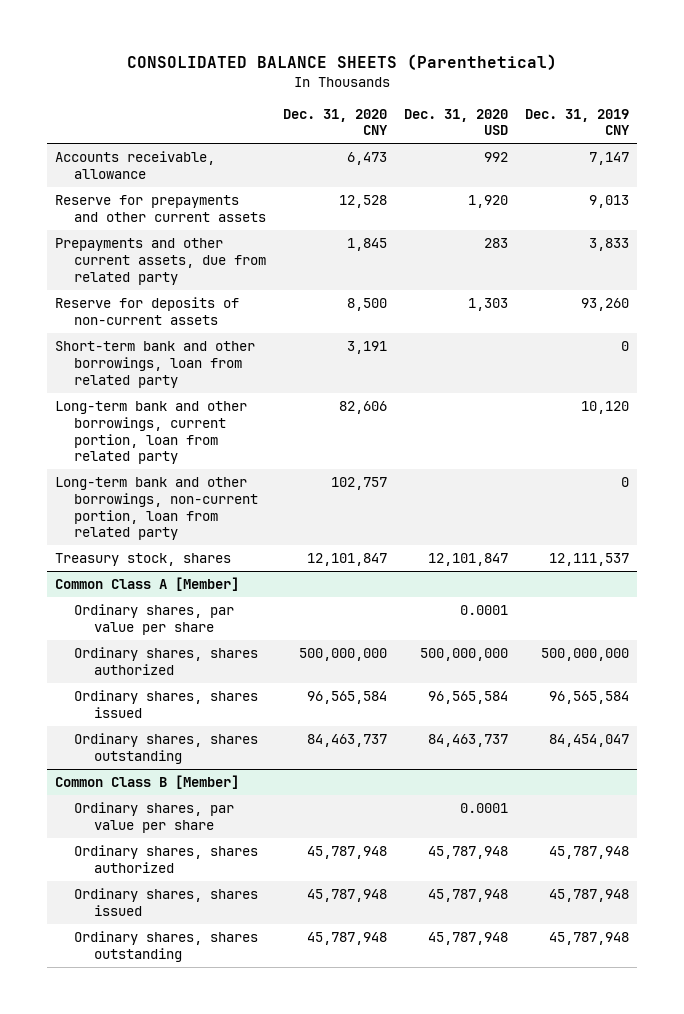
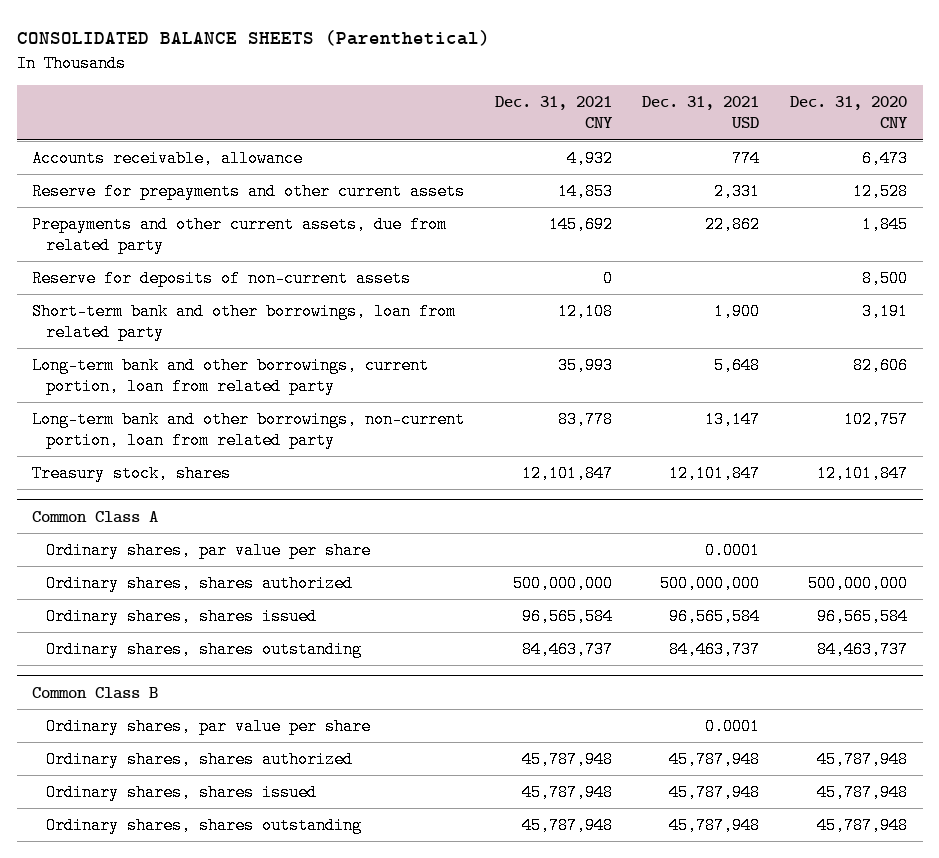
- | Dec. 31, 2020 CNY | Dec. 31, 2020 USD | Dec. 31, 2019 CNY
+ | Dec. 31, 2021 CNY | Dec. 31, 2021 USD | Dec. 31, 2020 CNY
- Common Class A [Member]
+ Common Class A
- Common Class B [Member]
+ Common Class B

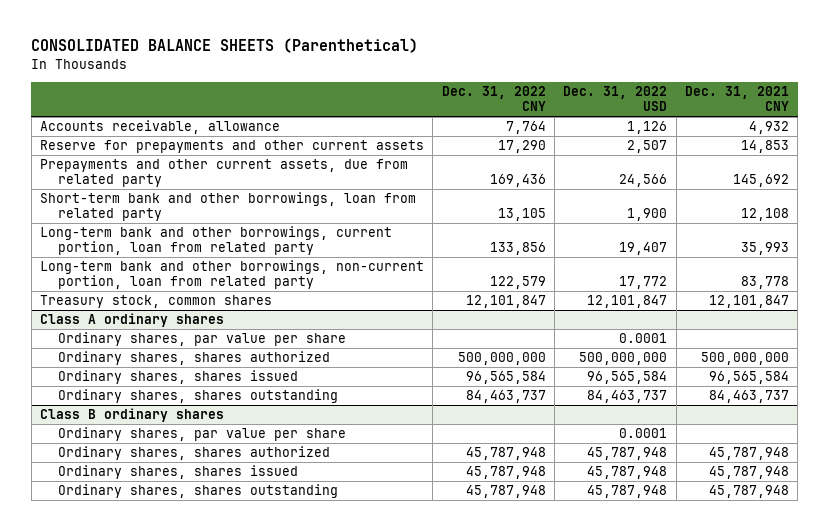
- | Dec. 31, 2021 CNY | Dec. 31, 2021 USD | Dec. 31, 2020 CNY
+ | Dec. 31, 2022 CNY | Dec. 31, 2022 USD | Dec. 31, 2021 CNY
- Reserve for deposits of non-current assets | 0 | | 8,500
- Treasury stock, shares | 12,101,847 | 12,101,847 | 12,101,847
- Common Class A
+ Treasury stock, common shares | 12,101,847 | 12,101,847 | 12,101,847
+ Class A ordinary shares
- Common Class B
+ Class B ordinary shares

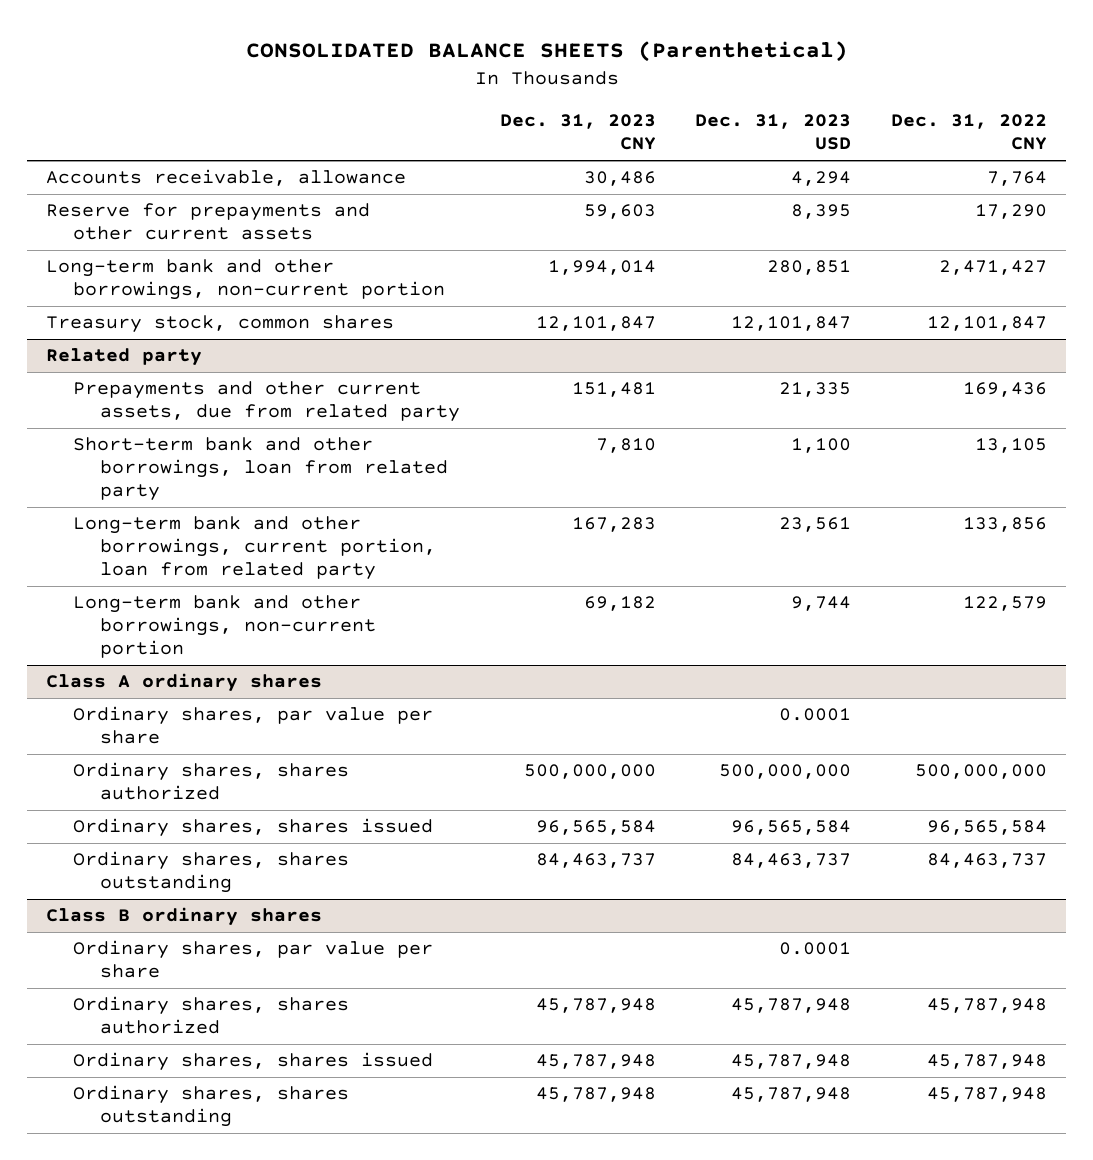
- | Dec. 31, 2022 CNY | Dec. 31, 2022 USD | Dec. 31, 2021 CNY
+ | Dec. 31, 2023 CNY | Dec. 31, 2023 USD | Dec. 31, 2022 CNY
+ Long-term bank and other borrowings, non-current portion | 1,994,014 | 280,851 | 2,471,427
moved up: Treasury stock, common shares | 12,101,847 | 12,101,847 | 12,101,847
+ Related party
- Long-term bank and other borrowings, non-current portion, loan from related party | 122,579 | 17,772 | 83,778
+ Long-term bank and other borrowings, non-current portion | 69,182 | 9,744 | 122,579

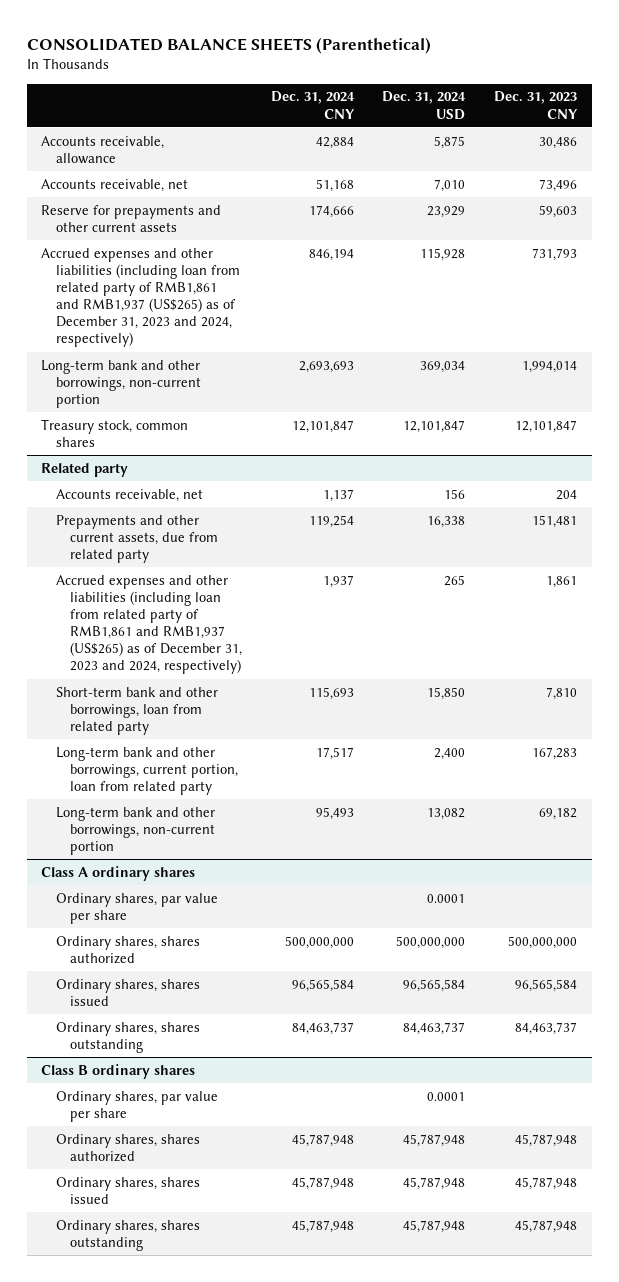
- | Dec. 31, 2023 CNY | Dec. 31, 2023 USD | Dec. 31, 2022 CNY
+ | Dec. 31, 2024 CNY | Dec. 31, 2024 USD | Dec. 31, 2023 CNY
+ Accounts receivable, net | 51,168 | 7,010 | 73,496
+ Accrued expenses and other liabilities (including loan from related party of RMB1,861 and RMB1,937 (US$265) as of December 31, 2023 and 2024, respectively) | 846,194 | 115,928 | 731,793
@ Related party
+ Accounts receivable, net | 1,137 | 156 | 204
+ Accrued expenses and other liabilities (including loan from related party of RMB1,861 and RMB1,937 (US$265) as of December 31, 2023 and 2024, respectively) | 1,937 | 265 | 1,861

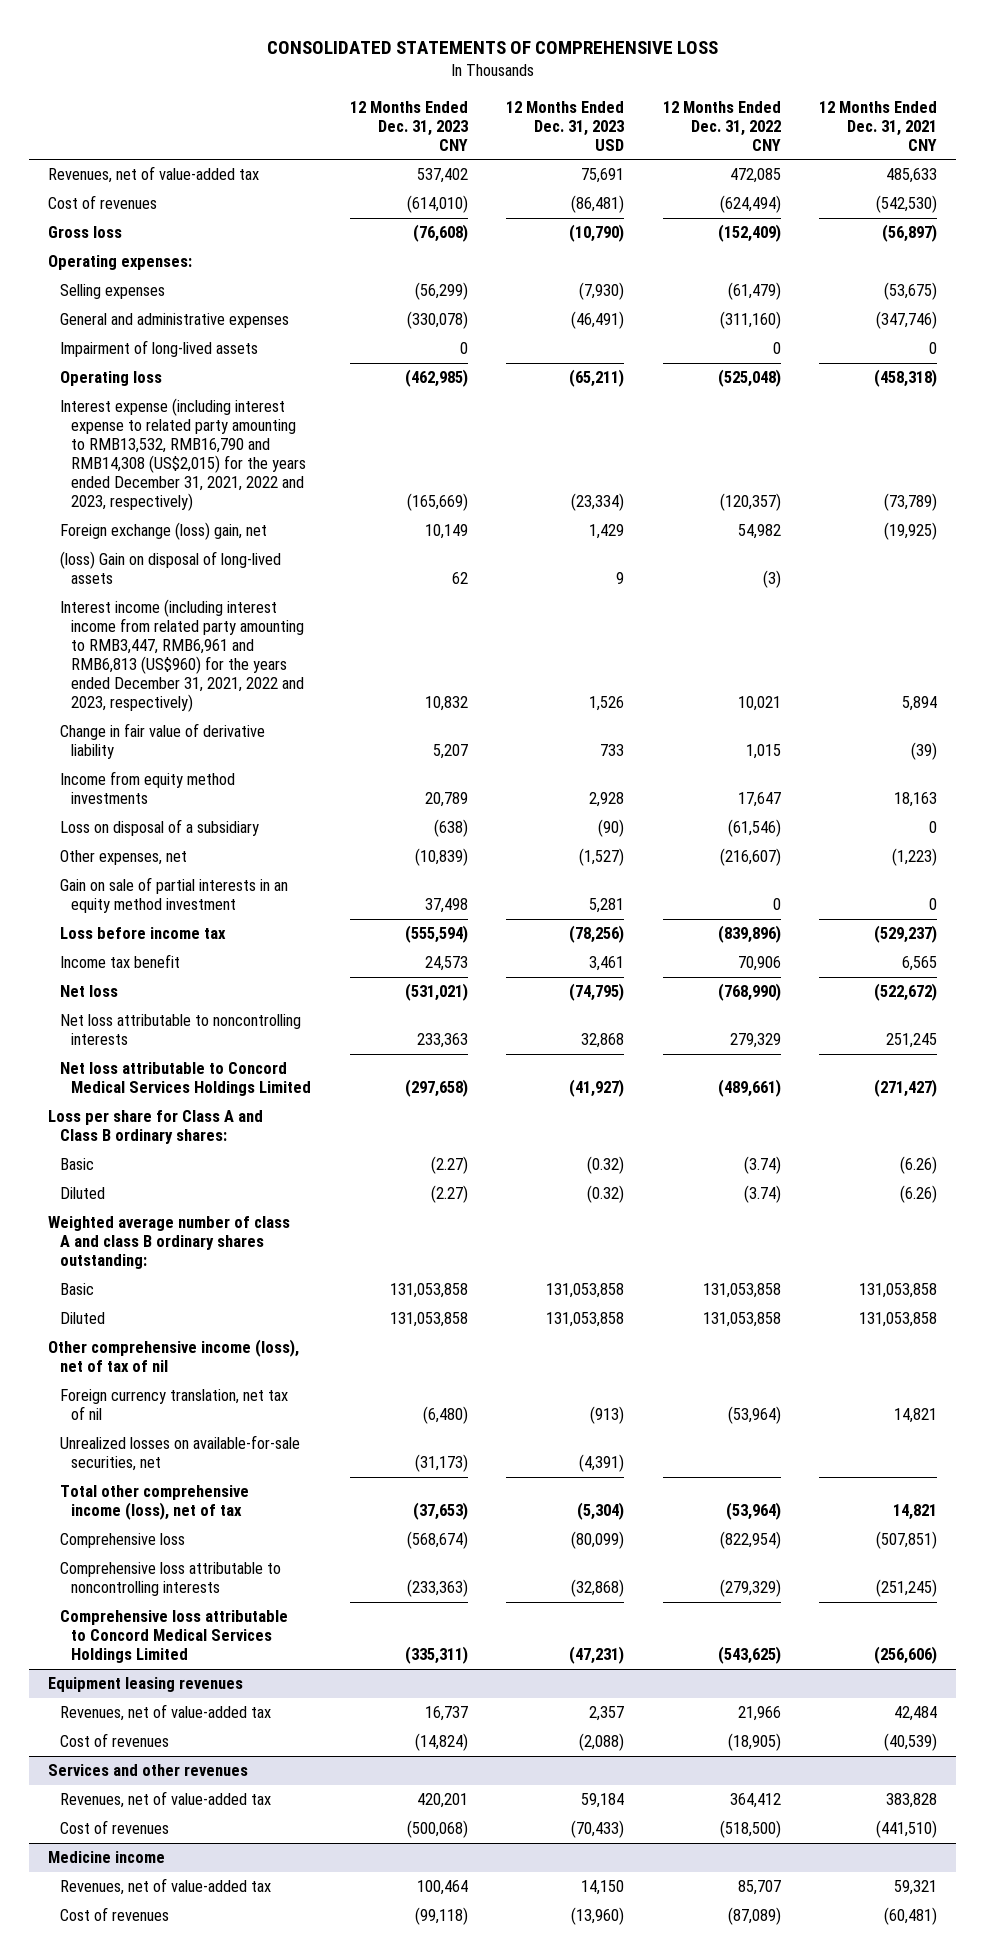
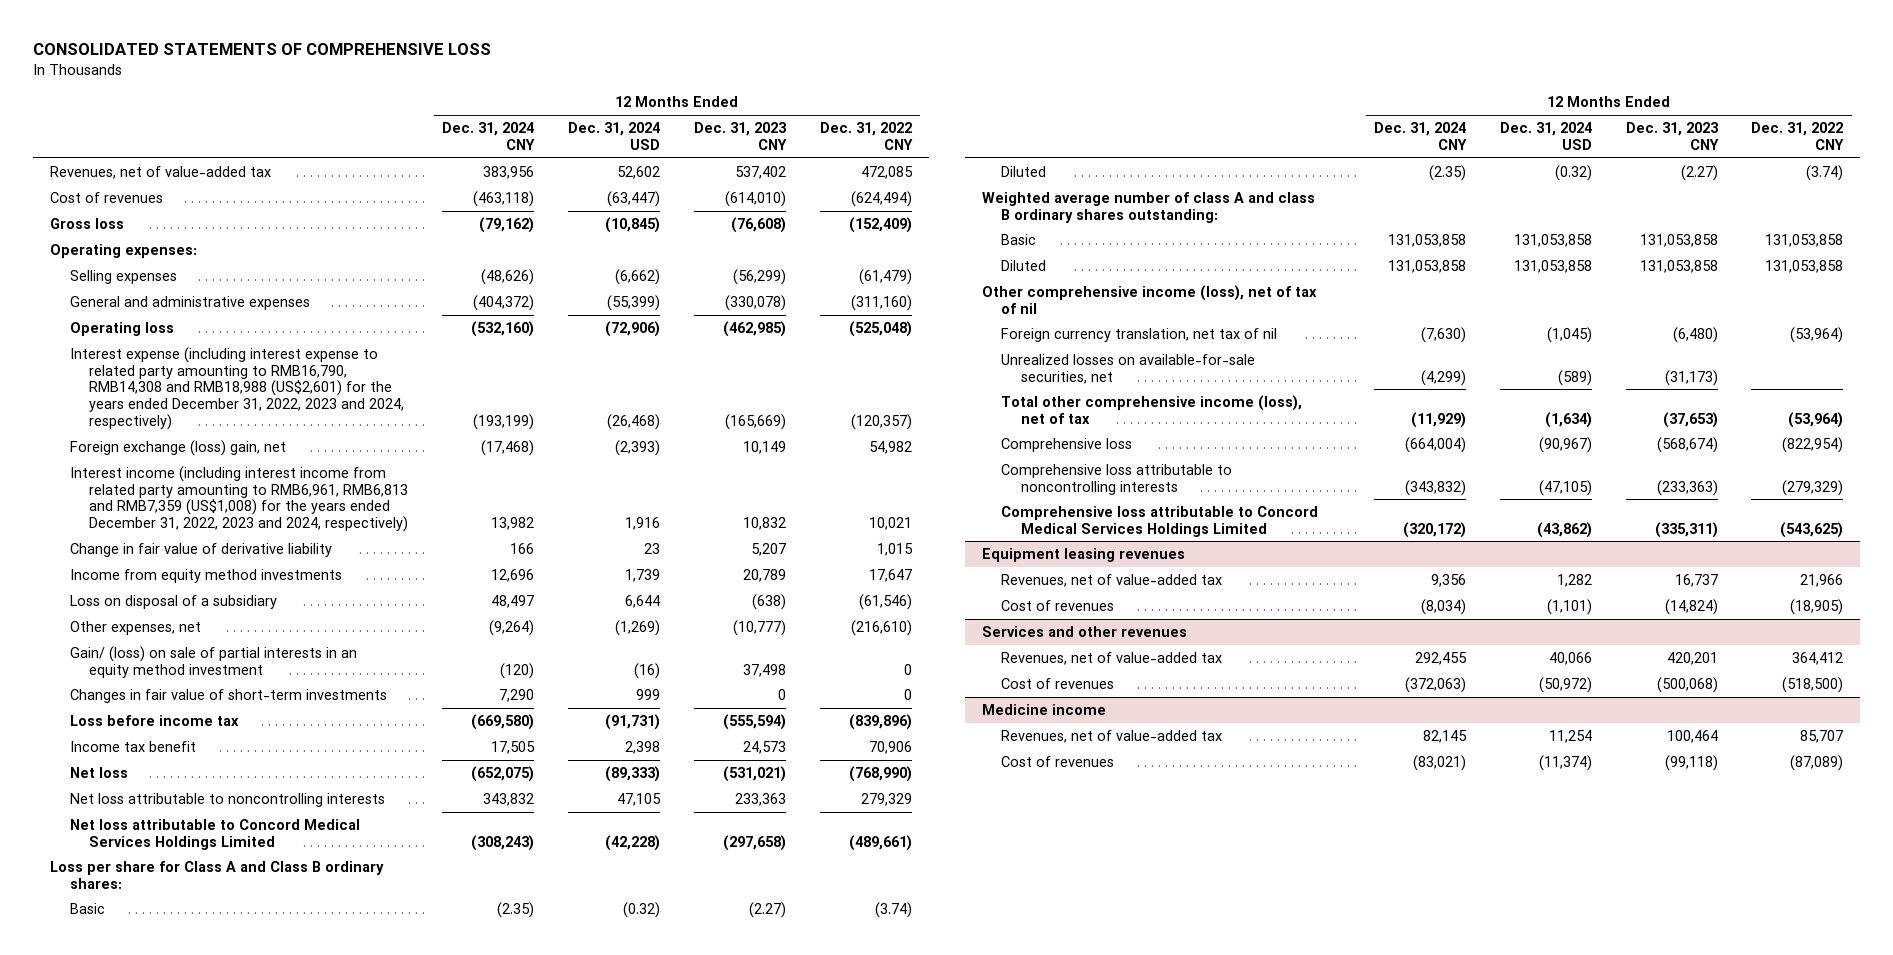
- | 12 Months Ended Dec. 31, 2023 CNY | 12 Months Ended Dec. 31, 2023 USD | 12 Months Ended Dec. 31, 2022 CNY | 12 Months Ended Dec. 31, 2021 CNY
+ | 12 Months Ended Dec. 31, 2024 CNY | 12 Months Ended Dec. 31, 2024 USD | 12 Months Ended Dec. 31, 2023 CNY | 12 Months Ended Dec. 31, 2022 CNY
- Impairment of long-lived assets | 0 | | 0 | 0
- Interest expense (including interest expense to related party amounting to RMB13,532, RMB16,790 and RMB14,308 (US$2,015) for the years ended December 31, 2021, 2022 and 2023, respectively) | (165,669) | (23,334) | (120,357) | (73,789)
+ Interest expense (including interest expense to related party amounting to RMB16,790, RMB14,308 and RMB18,988 (US$2,601) for the years ended December 31, 2022, 2023 and 2024, respectively) | (193,199) | (26,468) | (165,669) | (120,357)
- (loss) Gain on disposal of long-lived assets | 62 | 9 | (3) |
- Interest income (including interest income from related party amounting to RMB3,447, RMB6,961 and RMB6,813 (US$960) for the years ended December 31, 2021, 2022 and 2023, respectively) | 10,832 | 1,526 | 10,021 | 5,894
+ Interest income (including interest income from related party amounting to RMB6,961, RMB6,813 and RMB7,359 (US$1,008) for the years ended December 31, 2022, 2023 and 2024, respectively) | 13,982 | 1,916 | 10,832 | 10,021
- Other expenses, net | (10,839) | (1,527) | (216,607) | (1,223)
- Gain on sale of partial interests in an equity method investment | 37,498 | 5,281 | 0 | 0
+ Other expenses, net | (9,264) | (1,269) | (10,777) | (216,610)
+ Gain/ (loss) on sale of partial interests in an equity method investment | (120) | (16) | 37,498 | 0
+ Changes in fair value of short-term investments | 7,290 | 999 | 0 | 0

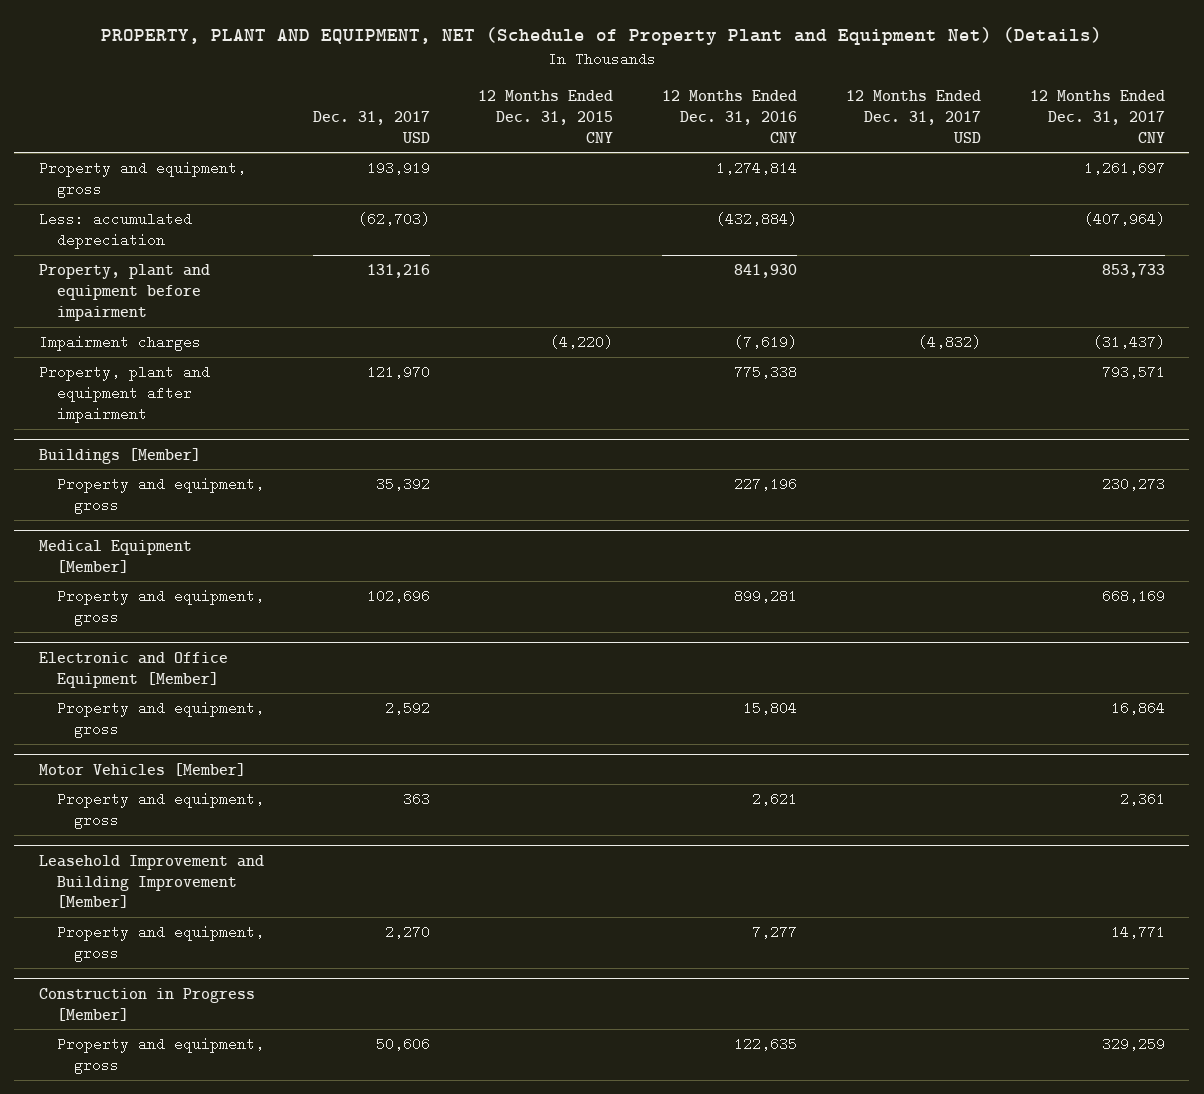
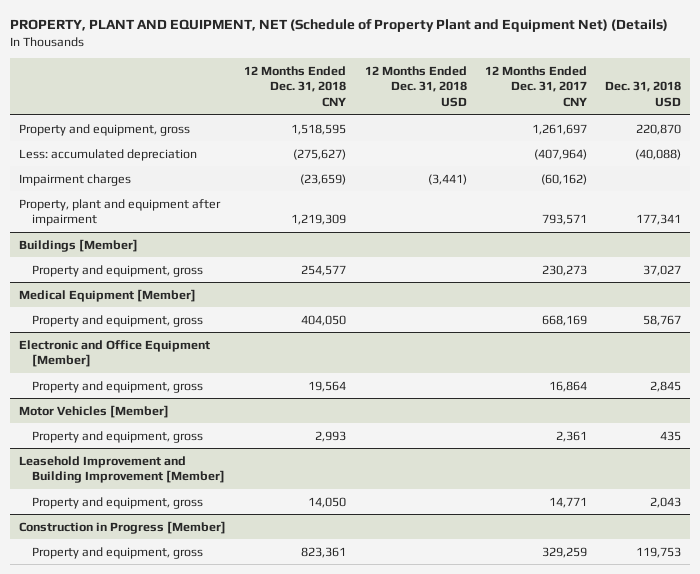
- | Dec. 31, 2017 USD | 12 Months Ended Dec. 31, 2015 CNY | 12 Months Ended Dec. 31, 2016 CNY | 12 Months Ended Dec. 31, 2017 USD | 12 Months Ended Dec. 31, 2017 CNY
+ | 12 Months Ended Dec. 31, 2018 CNY | 12 Months Ended Dec. 31, 2018 USD | 12 Months Ended Dec. 31, 2017 CNY | Dec. 31, 2018 USD
- Property, plant and equipment before impairment | 131,216 | | 841,930 | | 853,733
- Impairment charges | | (4,220) | (7,619) | (4,832) | (31,437)
+ Impairment charges | (23,659) | (3,441) | (60,162) |

